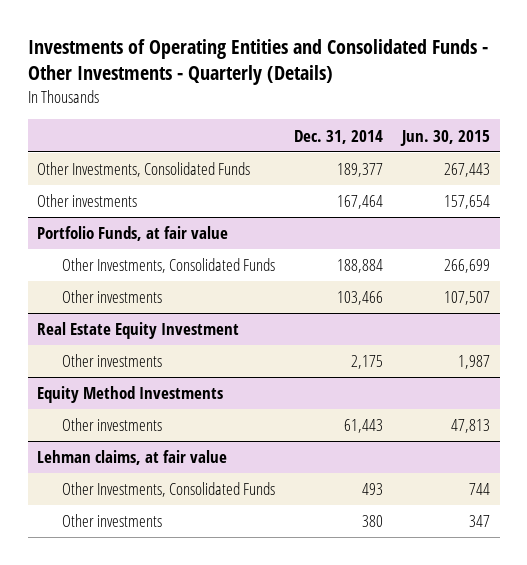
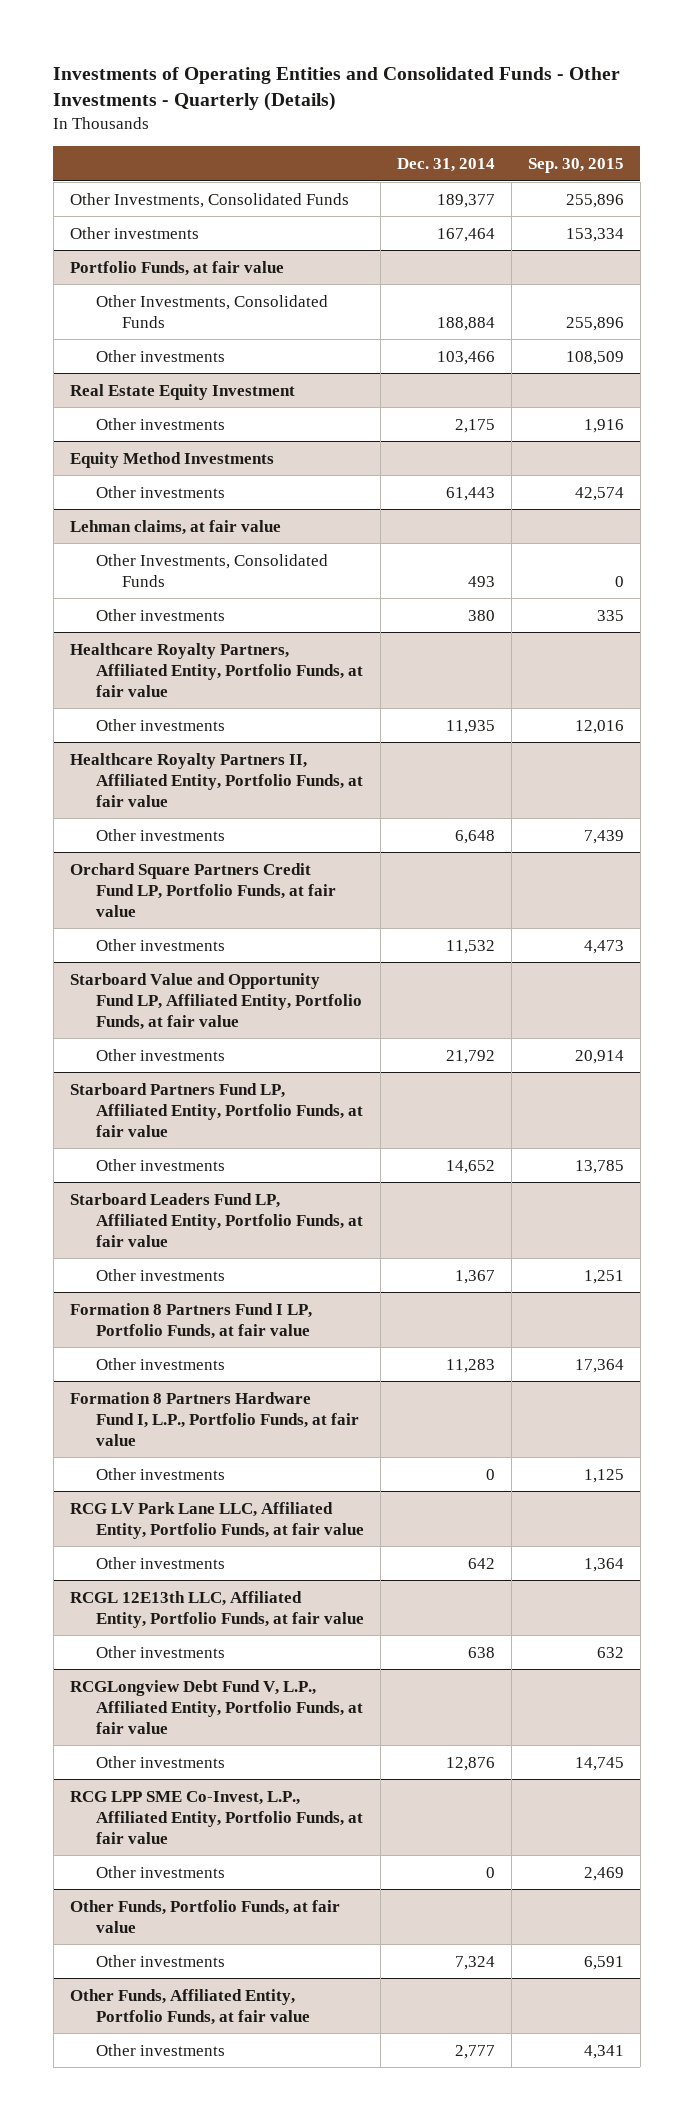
- | Dec. 31, 2014 | Jun. 30, 2015
+ | Dec. 31, 2014 | Sep. 30, 2015
+ Healthcare Royalty Partners, Affiliated Entity, Portfolio Funds, at fair value
+ Other investments | 11,935 | 12,016
+ Healthcare Royalty Partners II, Affiliated Entity, Portfolio Funds, at fair value
+ Other investments | 6,648 | 7,439
+ Orchard Square Partners Credit Fund LP, Portfolio Funds, at fair value
+ Other investments | 11,532 | 4,473
+ Starboard Value and Opportunity Fund LP, Affiliated Entity, Portfolio Funds, at fair value
+ Other investments | 21,792 | 20,914
+ Starboard Partners Fund LP, Affiliated Entity, Portfolio Funds, at fair value
+ Other investments | 14,652 | 13,785
+ Starboard Leaders Fund LP, Affiliated Entity, Portfolio Funds, at fair value
+ Other investments | 1,367 | 1,251
+ Formation 8 Partners Fund I LP, Portfolio Funds, at fair value
+ Other investments | 11,283 | 17,364
+ Formation 8 Partners Hardware Fund I, L.P., Portfolio Funds, at fair value
+ Other investments | 0 | 1,125
+ RCG LV Park Lane LLC, Affiliated Entity, Portfolio Funds, at fair value
+ Other investments | 642 | 1,364
+ RCGL 12E13th LLC, Affiliated Entity, Portfolio Funds, at fair value
+ Other investments | 638 | 632
+ RCGLongview Debt Fund V, L.P., Affiliated Entity, Portfolio Funds, at fair value
+ Other investments | 12,876 | 14,745
+ RCG LPP SME Co-Invest, L.P., Affiliated Entity, Portfolio Funds, at fair value
+ Other investments | 0 | 2,469
+ Other Funds, Portfolio Funds, at fair value
+ Other investments | 7,324 | 6,591
+ Other Funds, Affiliated Entity, Portfolio Funds, at fair value
+ Other investments | 2,777 | 4,341

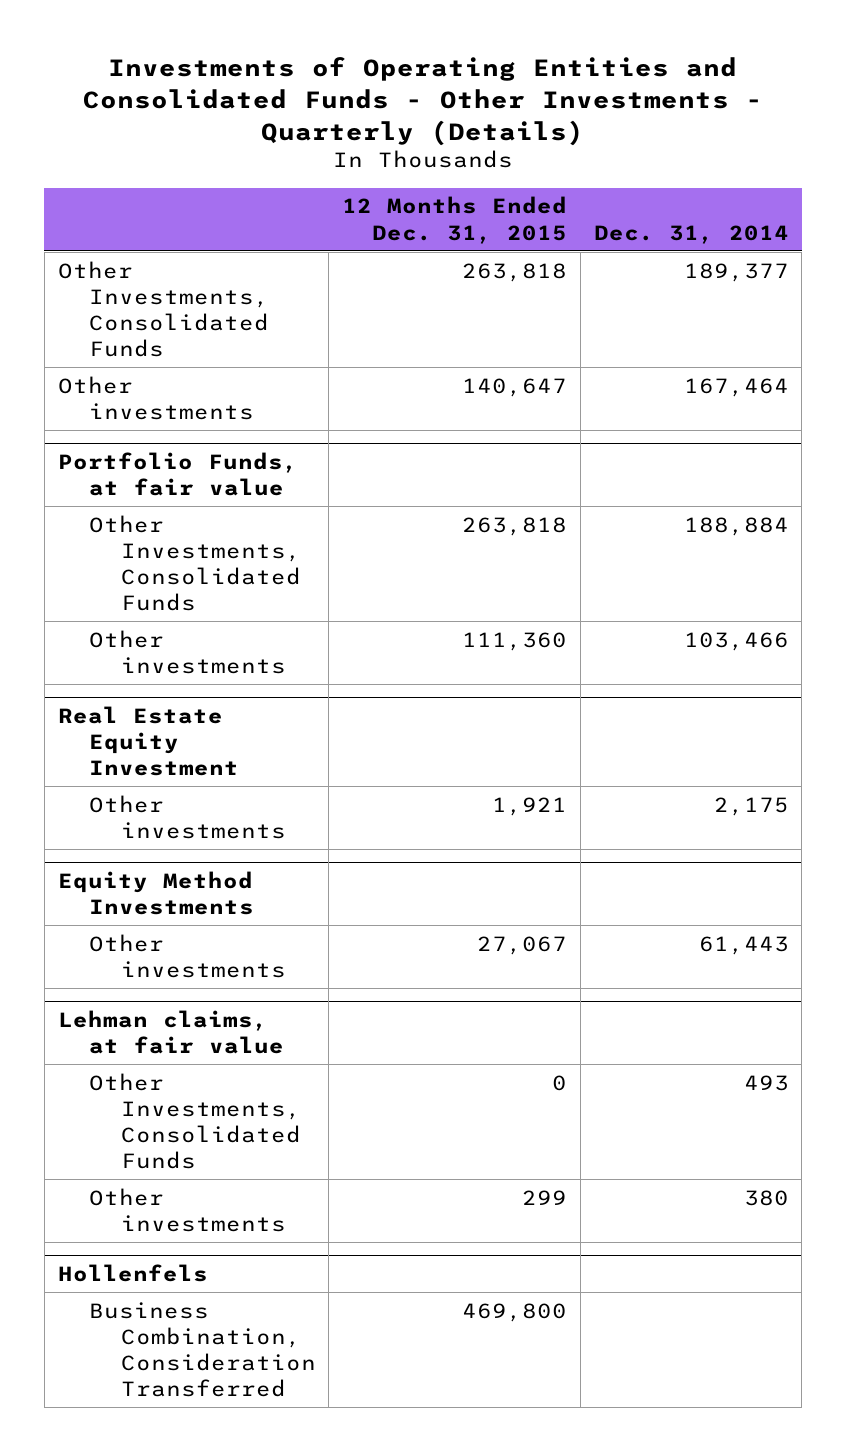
- | Dec. 31, 2014 | Sep. 30, 2015
+ | 12 Months Ended Dec. 31, 2015 | Dec. 31, 2014
- Healthcare Royalty Partners, Affiliated Entity, Portfolio Funds, at fair value
- Other investments | 11,935 | 12,016
- Healthcare Royalty Partners II, Affiliated Entity, Portfolio Funds, at fair value
- Other investments | 6,648 | 7,439
- Orchard Square Partners Credit Fund LP, Portfolio Funds, at fair value
- Other investments | 11,532 | 4,473
- Starboard Value and Opportunity Fund LP, Affiliated Entity, Portfolio Funds, at fair value
- Other investments | 21,792 | 20,914
- Starboard Partners Fund LP, Affiliated Entity, Portfolio Funds, at fair value
- Other investments | 14,652 | 13,785
- Starboard Leaders Fund LP, Affiliated Entity, Portfolio Funds, at fair value
- Other investments | 1,367 | 1,251
- Formation 8 Partners Fund I LP, Portfolio Funds, at fair value
- Other investments | 11,283 | 17,364
- Formation 8 Partners Hardware Fund I, L.P., Portfolio Funds, at fair value
- Other investments | 0 | 1,125
- RCG LV Park Lane LLC, Affiliated Entity, Portfolio Funds, at fair value
- Other investments | 642 | 1,364
- RCGL 12E13th LLC, Affiliated Entity, Portfolio Funds, at fair value
- Other investments | 638 | 632
- RCGLongview Debt Fund V, L.P., Affiliated Entity, Portfolio Funds, at fair value
- Other investments | 12,876 | 14,745
- RCG LPP SME Co-Invest, L.P., Affiliated Entity, Portfolio Funds, at fair value
- Other investments | 0 | 2,469
- Other Funds, Portfolio Funds, at fair value
- Other investments | 7,324 | 6,591
- Other Funds, Affiliated Entity, Portfolio Funds, at fair value
- Other investments | 2,777 | 4,341
+ Hollenfels
+ Business Combination, Consideration Transferred | 469,800 |

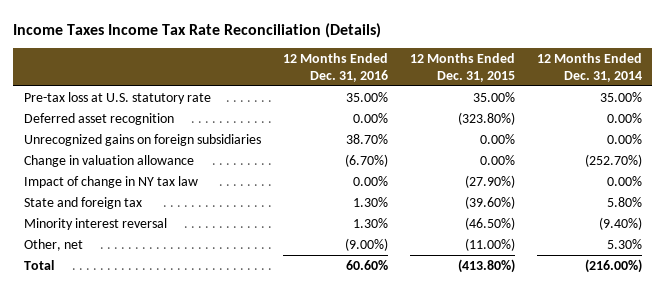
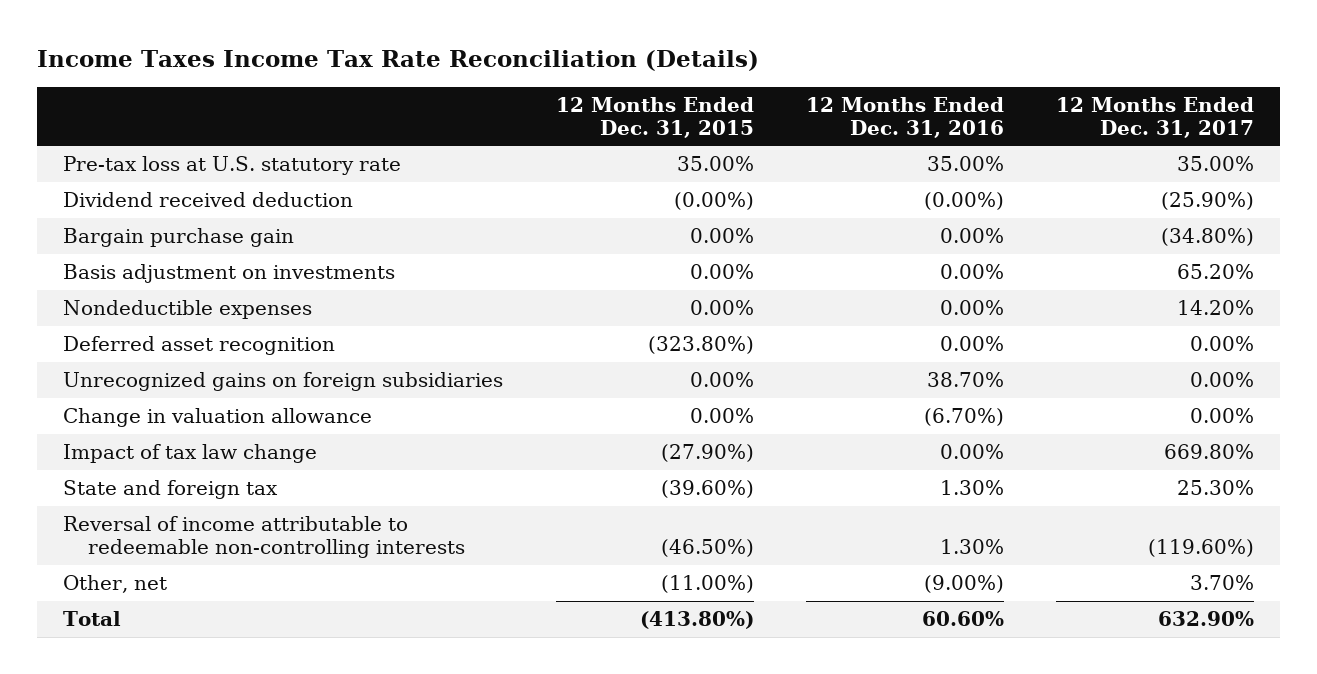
- | 12 Months Ended Dec. 31, 2016 | 12 Months Ended Dec. 31, 2015 | 12 Months Ended Dec. 31, 2014
+ | 12 Months Ended Dec. 31, 2015 | 12 Months Ended Dec. 31, 2016 | 12 Months Ended Dec. 31, 2017
+ Dividend received deduction | (0.00%) | (0.00%) | (25.90%)
+ Bargain purchase gain | 0.00% | 0.00% | (34.80%)
+ Basis adjustment on investments | 0.00% | 0.00% | 65.20%
+ Nondeductible expenses | 0.00% | 0.00% | 14.20%
- Impact of change in NY tax law | 0.00% | (27.90%) | 0.00%
+ Impact of tax law change | (27.90%) | 0.00% | 669.80%
- Minority interest reversal | 1.30% | (46.50%) | (9.40%)
+ Reversal of income attributable to redeemable non-controlling interests | (46.50%) | 1.30% | (119.60%)

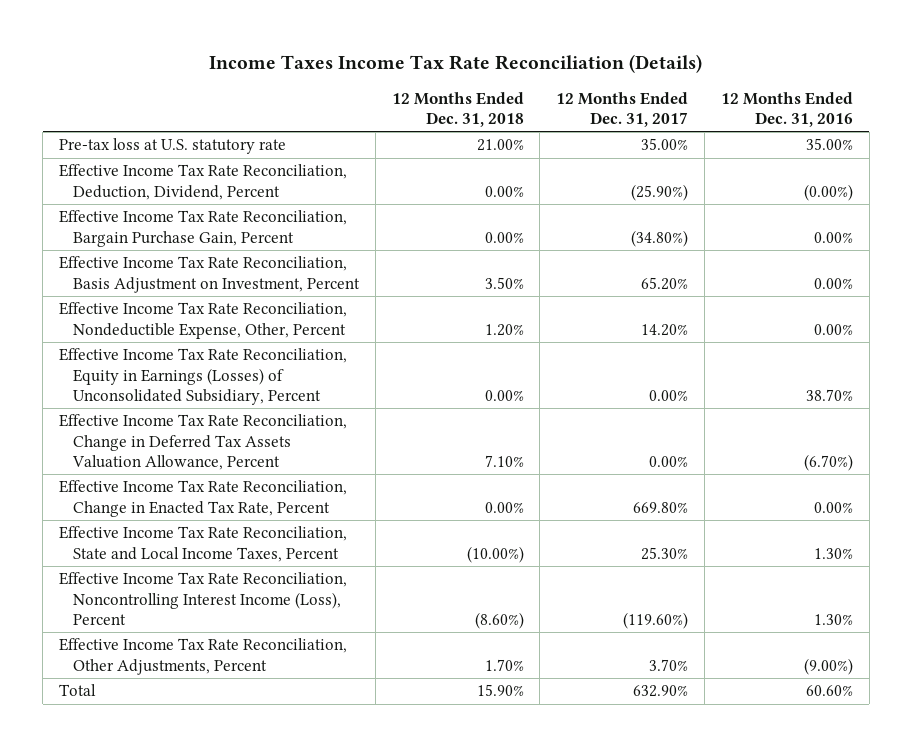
- | 12 Months Ended Dec. 31, 2015 | 12 Months Ended Dec. 31, 2016 | 12 Months Ended Dec. 31, 2017
+ | 12 Months Ended Dec. 31, 2018 | 12 Months Ended Dec. 31, 2017 | 12 Months Ended Dec. 31, 2016
- Dividend received deduction | (0.00%) | (0.00%) | (25.90%)
- Bargain purchase gain | 0.00% | 0.00% | (34.80%)
- Basis adjustment on investments | 0.00% | 0.00% | 65.20%
- Nondeductible expenses | 0.00% | 0.00% | 14.20%
- Deferred asset recognition | (323.80%) | 0.00% | 0.00%
- Unrecognized gains on foreign subsidiaries | 0.00% | 38.70% | 0.00%
- Change in valuation allowance | 0.00% | (6.70%) | 0.00%
- Impact of tax law change | (27.90%) | 0.00% | 669.80%
- State and foreign tax | (39.60%) | 1.30% | 25.30%
- Reversal of income attributable to redeemable non-controlling interests | (46.50%) | 1.30% | (119.60%)
- Other, net | (11.00%) | (9.00%) | 3.70%
+ Effective Income Tax Rate Reconciliation, Deduction, Dividend, Percent | 0.00% | (25.90%) | (0.00%)
+ Effective Income Tax Rate Reconciliation, Bargain Purchase Gain, Percent | 0.00% | (34.80%) | 0.00%
+ Effective Income Tax Rate Reconciliation, Basis Adjustment on Investment, Percent | 3.50% | 65.20% | 0.00%
+ Effective Income Tax Rate Reconciliation, Nondeductible Expense, Other, Percent | 1.20% | 14.20% | 0.00%
+ Effective Income Tax Rate Reconciliation, Equity in Earnings (Losses) of Unconsolidated Subsidiary, Percent | 0.00% | 0.00% | 38.70%
+ Effective Income Tax Rate Reconciliation, Change in Deferred Tax Assets Valuation Allowance, Percent | 7.10% | 0.00% | (6.70%)
+ Effective Income Tax Rate Reconciliation, Change in Enacted Tax Rate, Percent | 0.00% | 669.80% | 0.00%
+ Effective Income Tax Rate Reconciliation, State and Local Income Taxes, Percent | (10.00%) | 25.30% | 1.30%
+ Effective Income Tax Rate Reconciliation, Noncontrolling Interest Income (Loss), Percent | (8.60%) | (119.60%) | 1.30%
+ Effective Income Tax Rate Reconciliation, Other Adjustments, Percent | 1.70% | 3.70% | (9.00%)

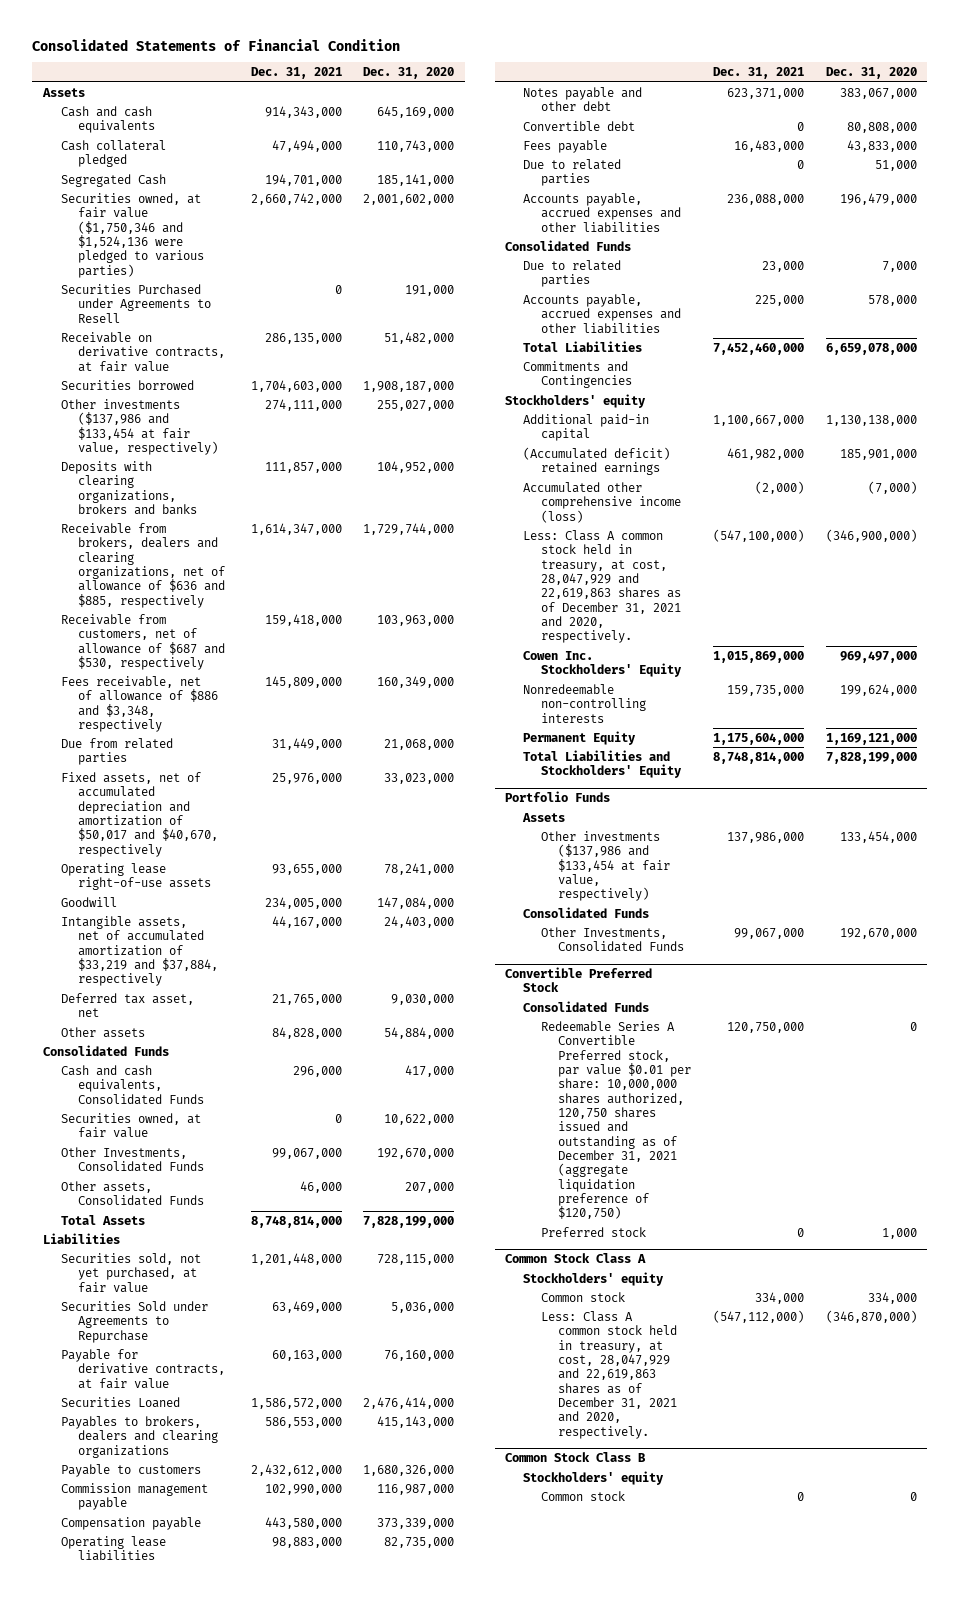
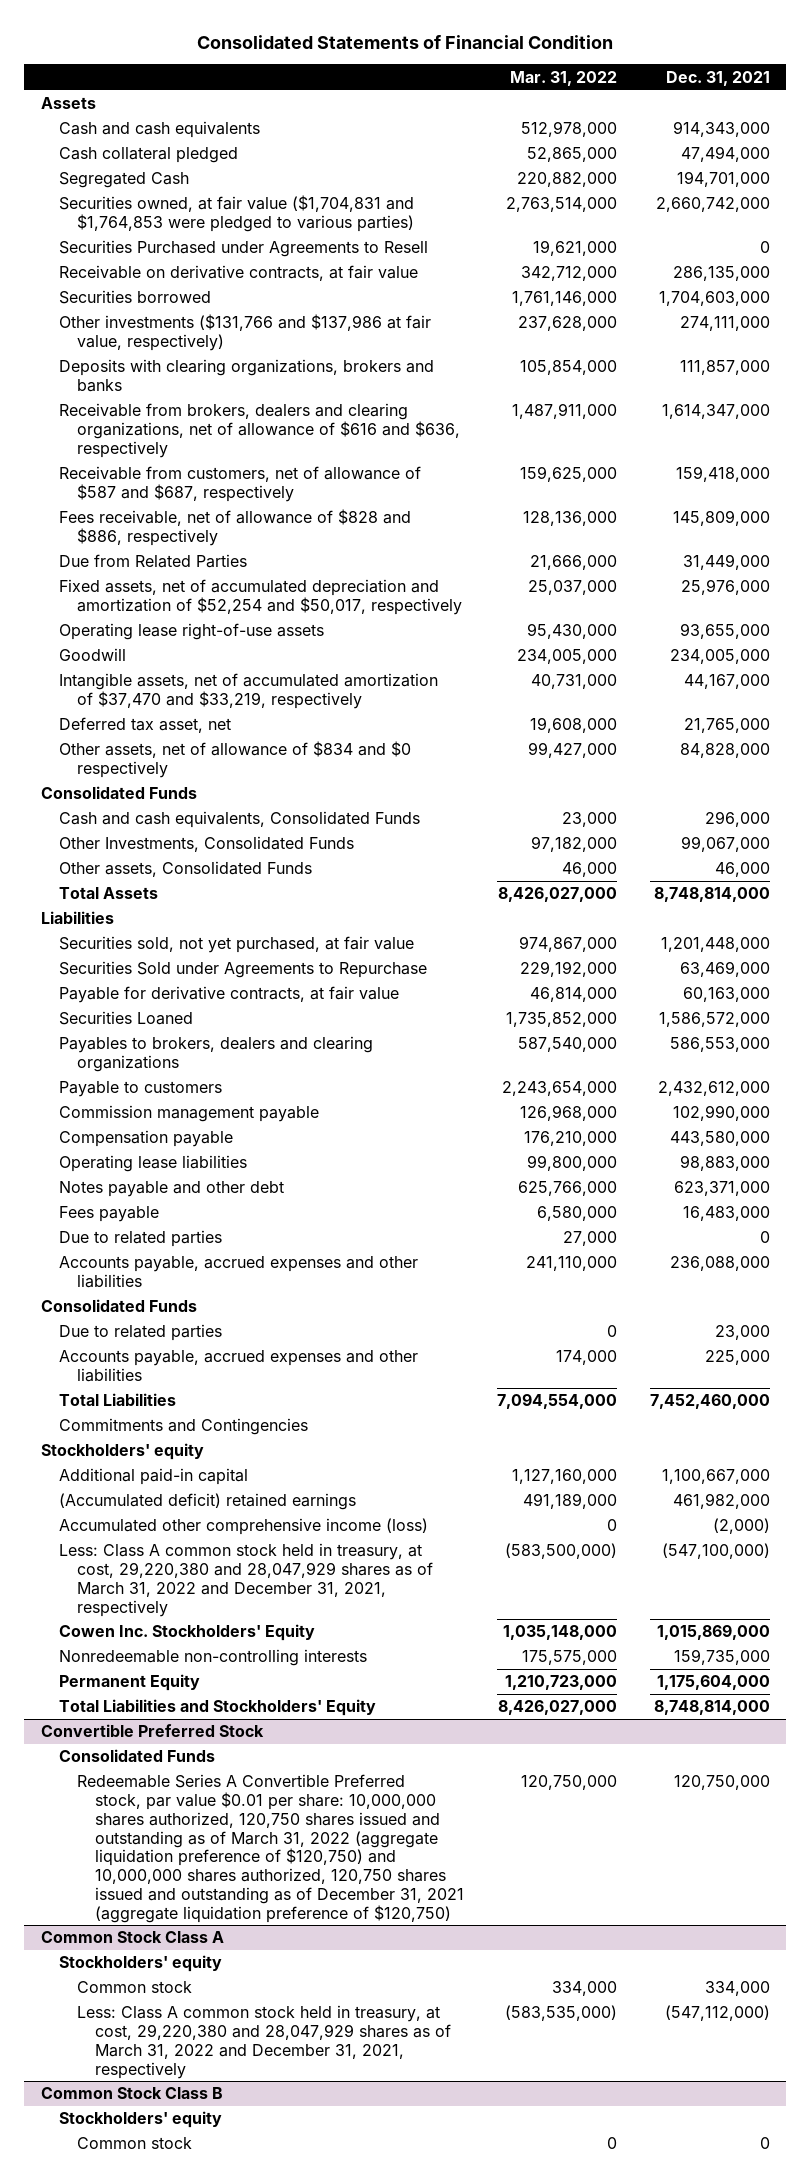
- | Dec. 31, 2021 | Dec. 31, 2020
+ | Mar. 31, 2022 | Dec. 31, 2021
- Securities owned, at fair value ($1,750,346 and $1,524,136 were pledged to various parties) | 2,660,742,000 | 2,001,602,000
+ Securities owned, at fair value ($1,704,831 and $1,764,853 were pledged to various parties) | 2,763,514,000 | 2,660,742,000
- Other investments ($137,986 and $133,454 at fair value, respectively) | 274,111,000 | 255,027,000
+ Other investments ($131,766 and $137,986 at fair value, respectively) | 237,628,000 | 274,111,000
- Receivable from brokers, dealers and clearing organizations, net of allowance of $636 and $885, respectively | 1,614,347,000 | 1,729,744,000
- Receivable from customers, net of allowance of $687 and $530, respectively | 159,418,000 | 103,963,000
- Fees receivable, net of allowance of $886 and $3,348, respectively | 145,809,000 | 160,349,000
- Due from related parties | 31,449,000 | 21,068,000
- Fixed assets, net of accumulated depreciation and amortization of $50,017 and $40,670, respectively | 25,976,000 | 33,023,000
+ Receivable from brokers, dealers and clearing organizations, net of allowance of $616 and $636, respectively | 1,487,911,000 | 1,614,347,000
+ Receivable from customers, net of allowance of $587 and $687, respectively | 159,625,000 | 159,418,000
+ Fees receivable, net of allowance of $828 and $886, respectively | 128,136,000 | 145,809,000
+ Due from Related Parties | 21,666,000 | 31,449,000
+ Fixed assets, net of accumulated depreciation and amortization of $52,254 and $50,017, respectively | 25,037,000 | 25,976,000
- Intangible assets, net of accumulated amortization of $33,219 and $37,884, respectively | 44,167,000 | 24,403,000
+ Intangible assets, net of accumulated amortization of $37,470 and $33,219, respectively | 40,731,000 | 44,167,000
- Other assets | 84,828,000 | 54,884,000
+ Other assets, net of allowance of $834 and $0 respectively | 99,427,000 | 84,828,000
- Securities owned, at fair value | 0 | 10,622,000
- Convertible debt | 0 | 80,808,000
- Less: Class A common stock held in treasury, at cost, 28,047,929 and 22,619,863 shares as of December 31, 2021 and 2020, respectively. | (547,100,000) | (346,900,000)
+ Less: Class A common stock held in treasury, at cost, 29,220,380 and 28,047,929 shares as of March 31, 2022 and December 31, 2021, respectively | (583,500,000) | (547,100,000)
- Portfolio Funds
- Assets
- Other investments ($137,986 and $133,454 at fair value, respectively) | 137,986,000 | 133,454,000
- Consolidated Funds
- Other Investments, Consolidated Funds | 99,067,000 | 192,670,000
@ Convertible Preferred Stock
- Redeemable Series A Convertible Preferred stock, par value $0.01 per share: 10,000,000 shares authorized, 120,750 shares issued and outstanding as of December 31, 2021 (aggregate liquidation preference of $120,750) | 120,750,000 | 0
- Preferred stock | 0 | 1,000
+ Redeemable Series A Convertible Preferred stock, par value $0.01 per share: 10,000,000 shares authorized, 120,750 shares issued and outstanding as of March 31, 2022 (aggregate liquidation preference of $120,750) and 10,000,000 shares authorized, 120,750 shares issued and outstanding as of December 31, 2021 (aggregate liquidation preference of $120,750) | 120,750,000 | 120,750,000
@ Common Stock Class A
- Less: Class A common stock held in treasury, at cost, 28,047,929 and 22,619,863 shares as of December 31, 2021 and 2020, respectively. | (547,112,000) | (346,870,000)
+ Less: Class A common stock held in treasury, at cost, 29,220,380 and 28,047,929 shares as of March 31, 2022 and December 31, 2021, respectively | (583,535,000) | (547,112,000)

